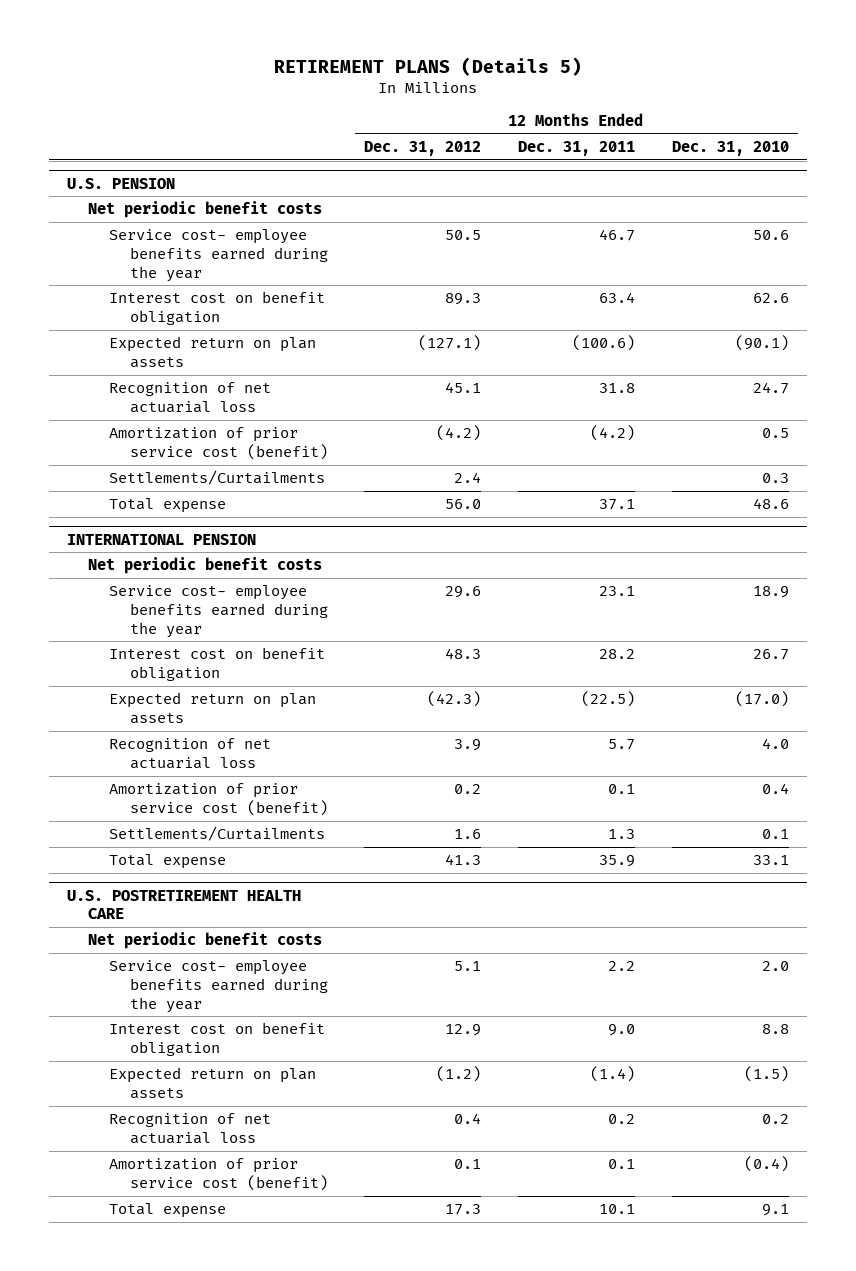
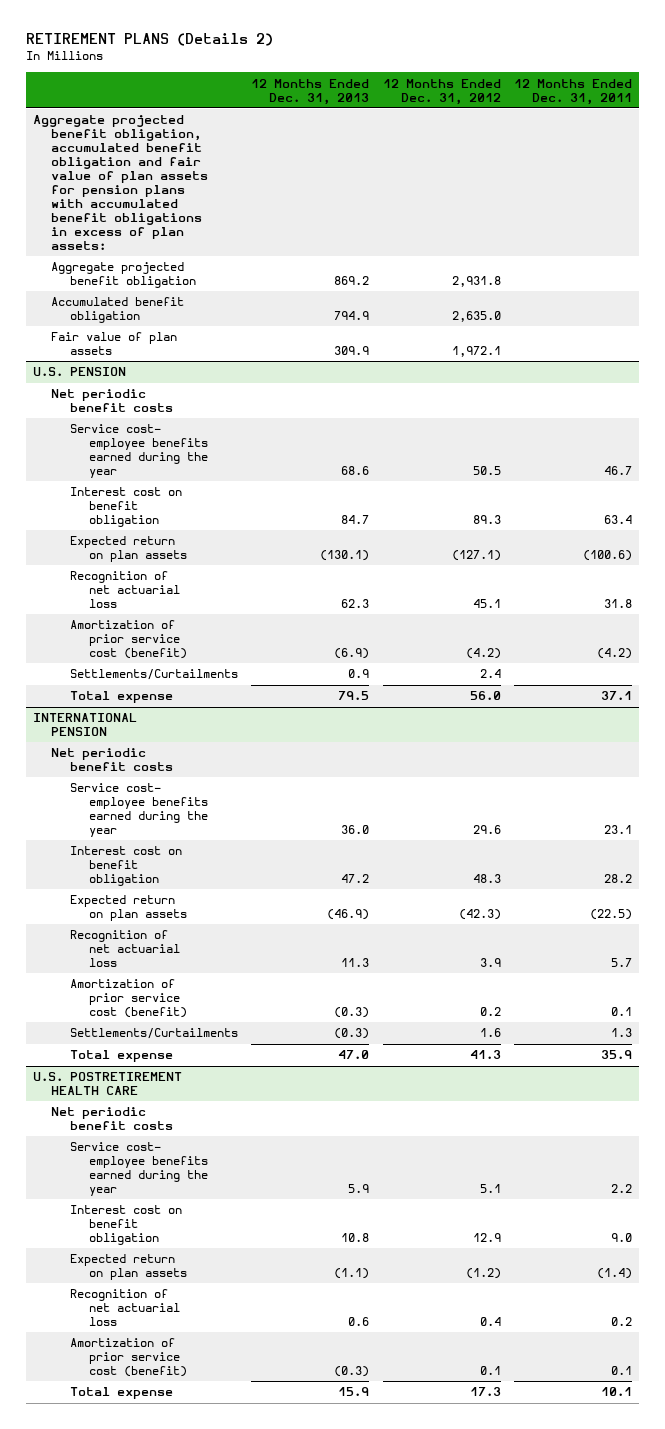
- RETIREMENT PLANS (Details 5)
+ RETIREMENT PLANS (Details 2)
- | 12 Months Ended Dec. 31, 2012 | 12 Months Ended Dec. 31, 2011 | 12 Months Ended Dec. 31, 2010
+ | 12 Months Ended Dec. 31, 2013 | 12 Months Ended Dec. 31, 2012 | 12 Months Ended Dec. 31, 2011
+ Aggregate projected benefit obligation, accumulated benefit obligation and fair value of plan assets for pension plans with accumulated benefit obligations in excess of plan assets:
+ Aggregate projected benefit obligation | 869.2 | 2,931.8 |
+ Accumulated benefit obligation | 794.9 | 2,635.0 |
+ Fair value of plan assets | 309.9 | 1,972.1 |

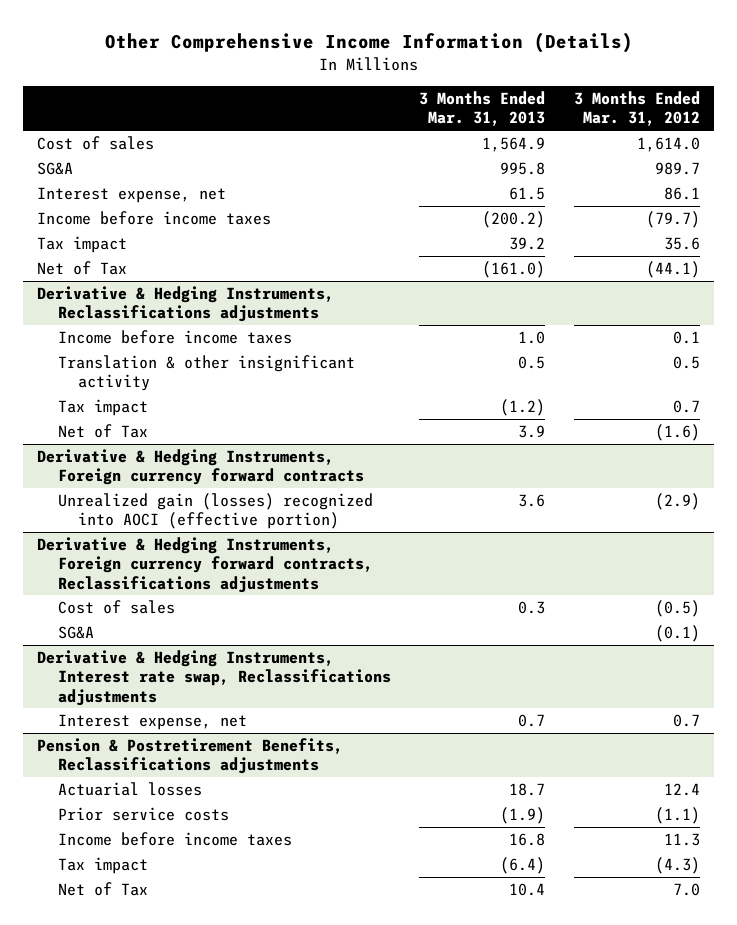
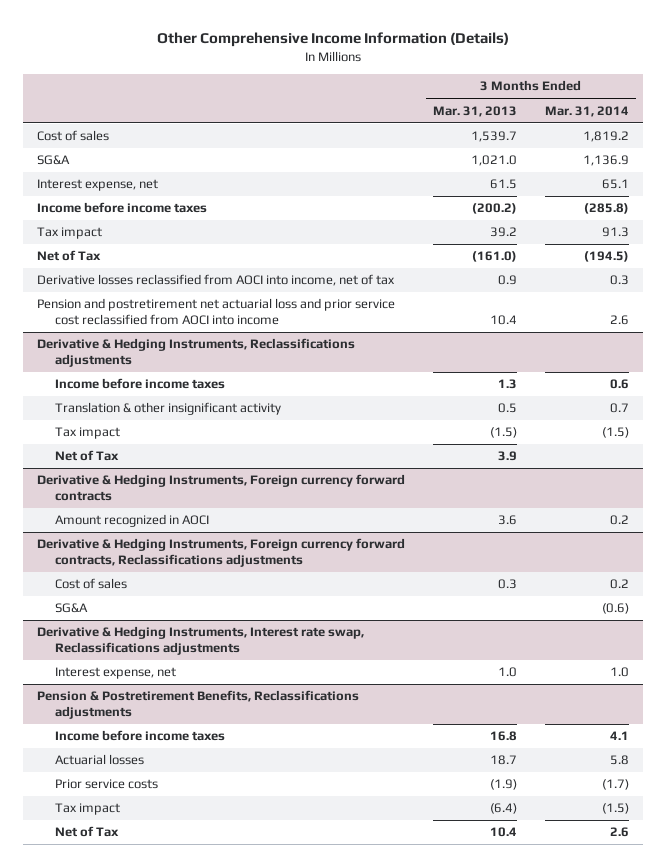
- | 3 Months Ended Mar. 31, 2013 | 3 Months Ended Mar. 31, 2012
+ | 3 Months Ended Mar. 31, 2013 | 3 Months Ended Mar. 31, 2014
- Cost of sales | 1,564.9 | 1,614.0
- SG&A | 995.8 | 989.7
+ Cost of sales | 1,539.7 | 1,819.2
+ SG&A | 1,021.0 | 1,136.9
+ Derivative losses reclassified from AOCI into income, net of tax | 0.9 | 0.3
+ Pension and postretirement net actuarial loss and prior service cost reclassified from AOCI into income | 10.4 | 2.6
@ Derivative & Hedging Instruments, Reclassifications adjustments
- Income before income taxes | 1.0 | 0.1
+ Income before income taxes | 1.3 | 0.6
- Tax impact | (1.2) | 0.7
+ Tax impact | (1.5) | (1.5)
@ Derivative & Hedging Instruments, Foreign currency forward contracts
- Unrealized gain (losses) recognized into AOCI (effective portion) | 3.6 | (2.9)
+ Amount recognized in AOCI | 3.6 | 0.2
@ Derivative & Hedging Instruments, Interest rate swap, Reclassifications adjustments
- Interest expense, net | 0.7 | 0.7
+ Interest expense, net | 1.0 | 1.0
@ Pension & Postretirement Benefits, Reclassifications adjustments
moved up: Income before income taxes | 16.8 | 4.1

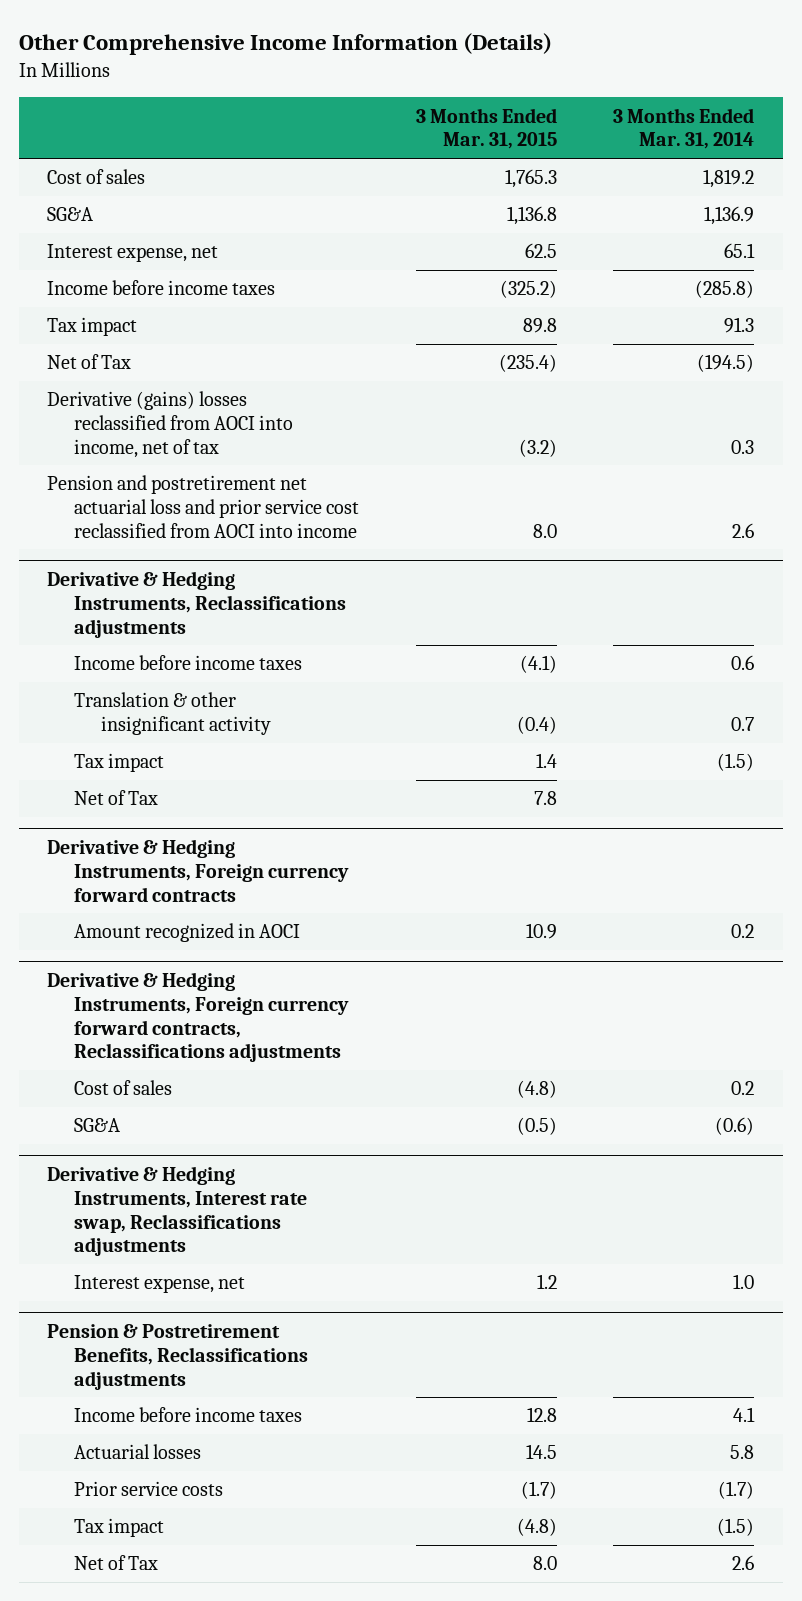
- | 3 Months Ended Mar. 31, 2013 | 3 Months Ended Mar. 31, 2014
+ | 3 Months Ended Mar. 31, 2015 | 3 Months Ended Mar. 31, 2014
- Derivative losses reclassified from AOCI into income, net of tax | 0.9 | 0.3
+ Derivative (gains) losses reclassified from AOCI into income, net of tax | (3.2) | 0.3

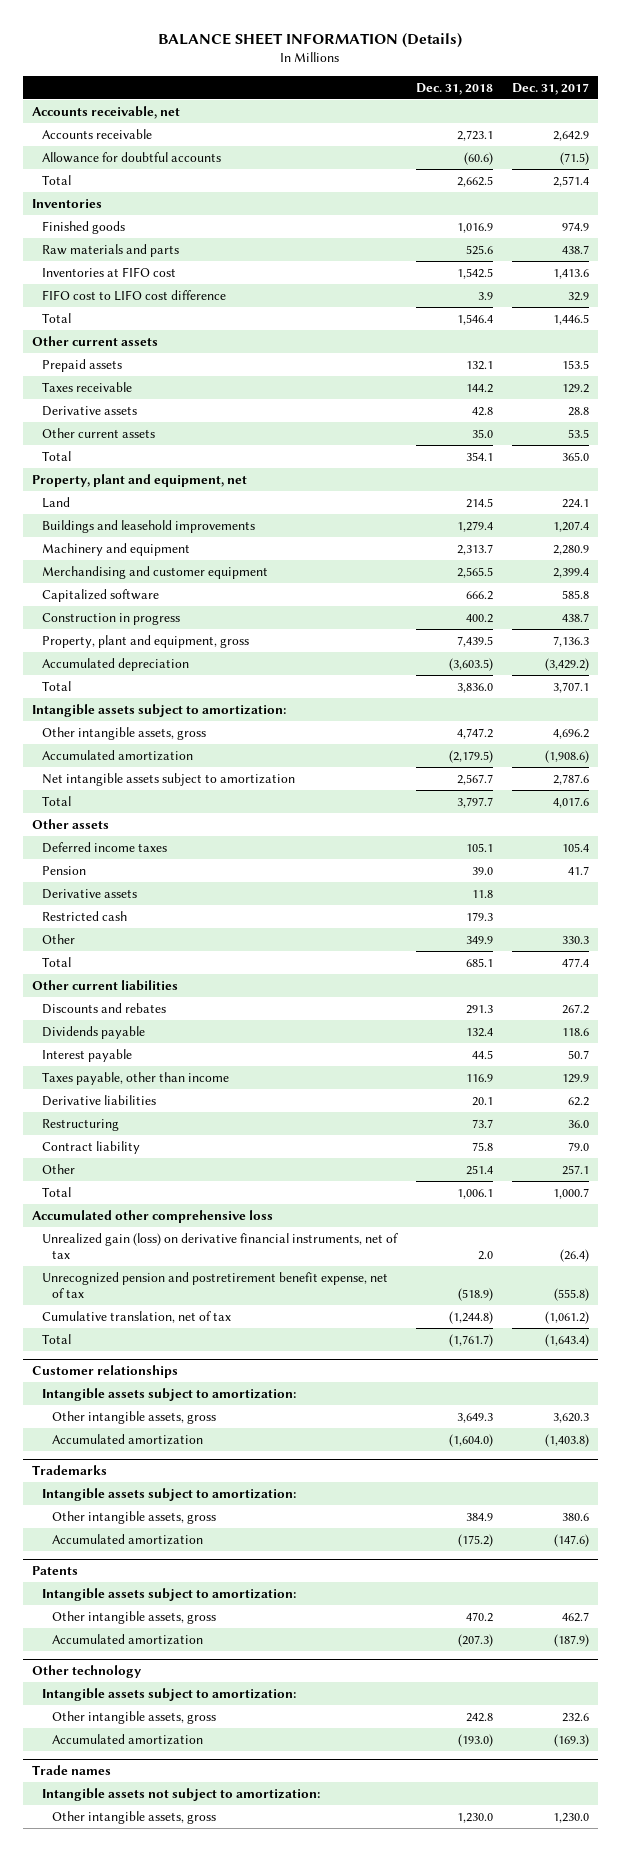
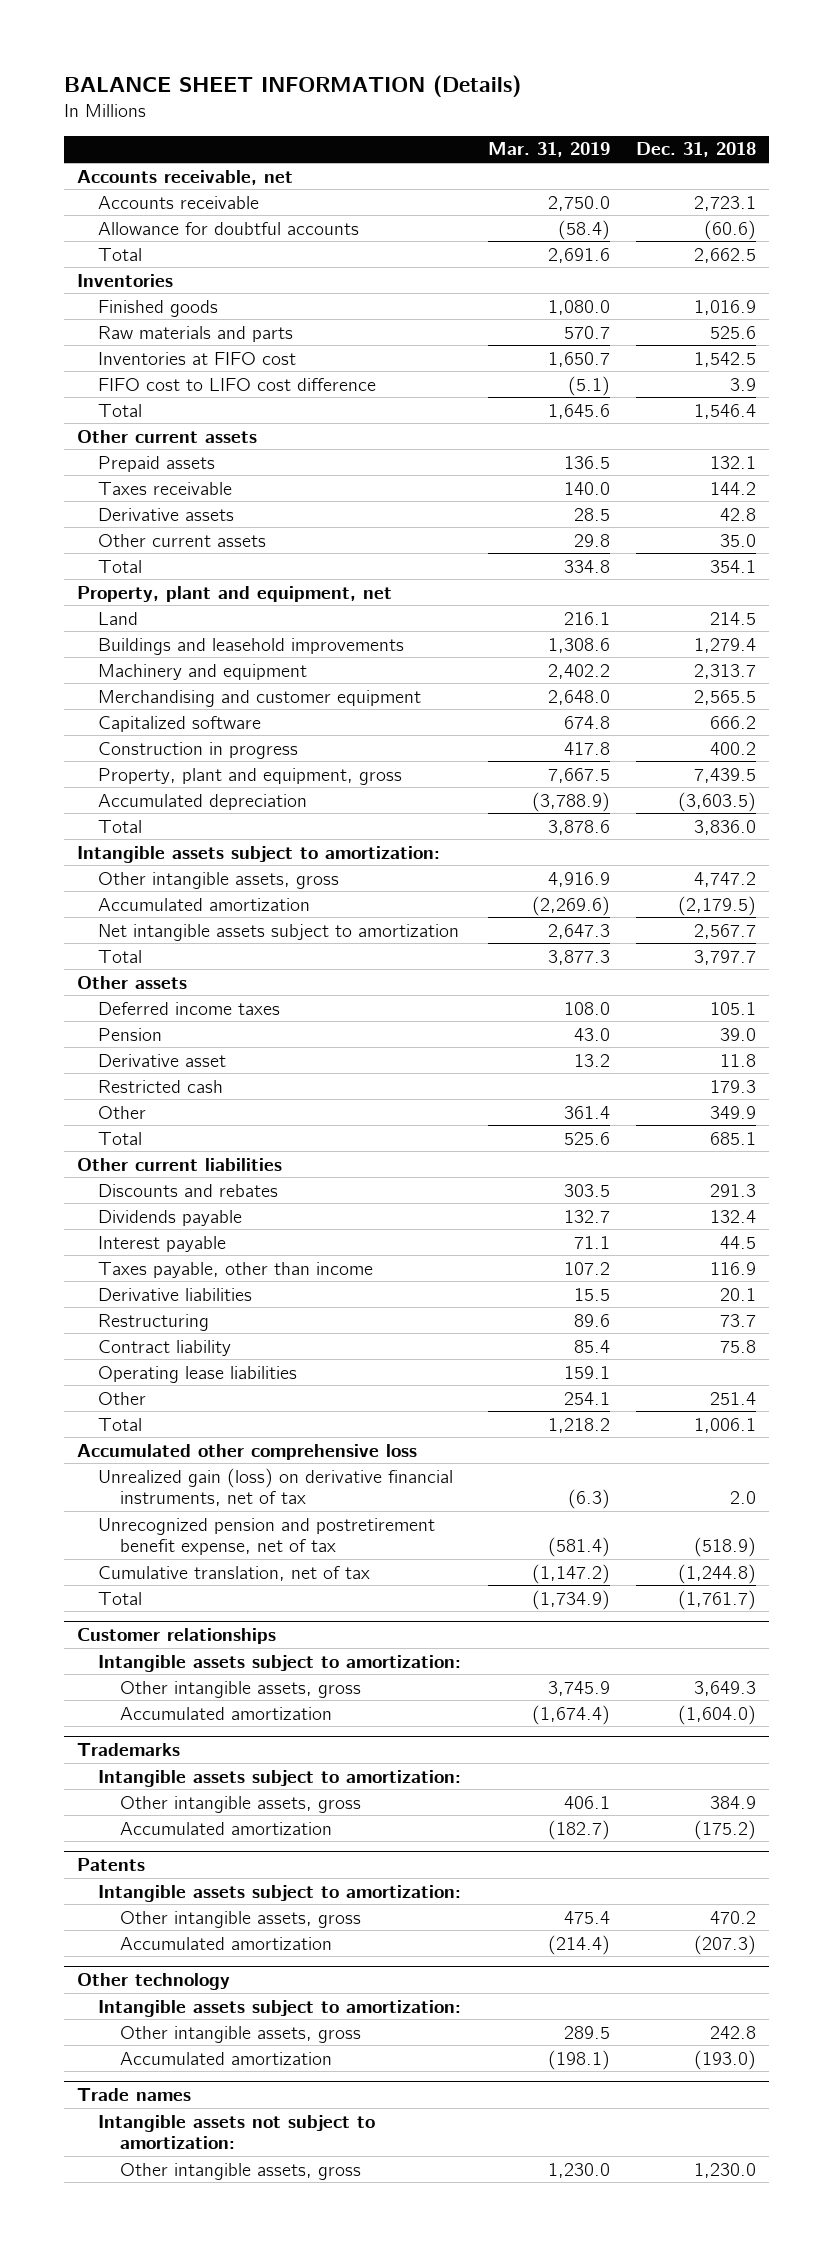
- | Dec. 31, 2018 | Dec. 31, 2017
+ | Mar. 31, 2019 | Dec. 31, 2018
- Derivative assets | 11.8 |
+ Derivative asset | 13.2 | 11.8
+ Operating lease liabilities | 159.1 |

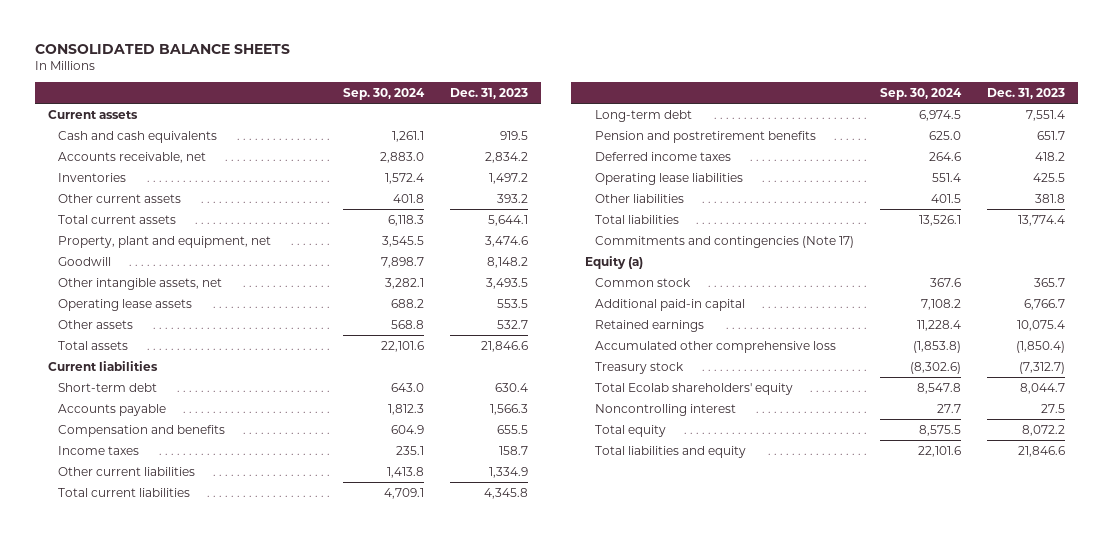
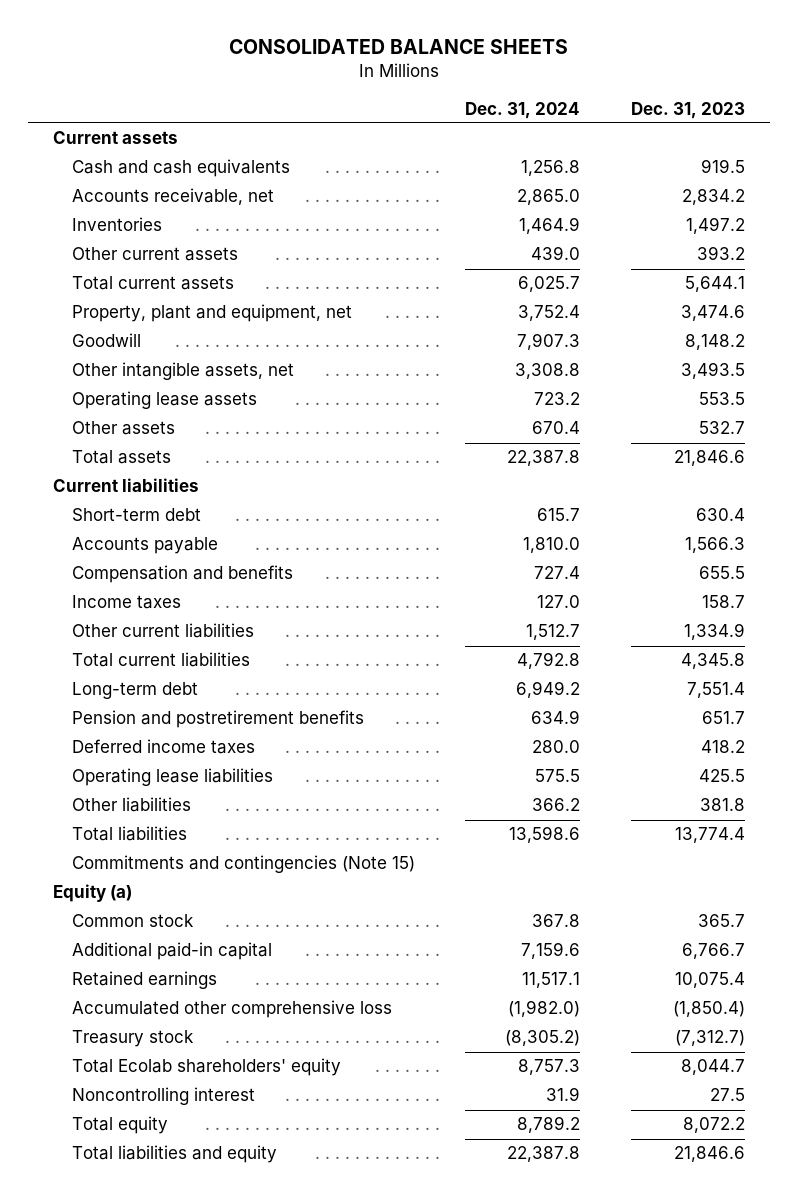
- | Sep. 30, 2024 | Dec. 31, 2023
+ | Dec. 31, 2024 | Dec. 31, 2023
- Commitments and contingencies (Note 17)
+ Commitments and contingencies (Note 15)

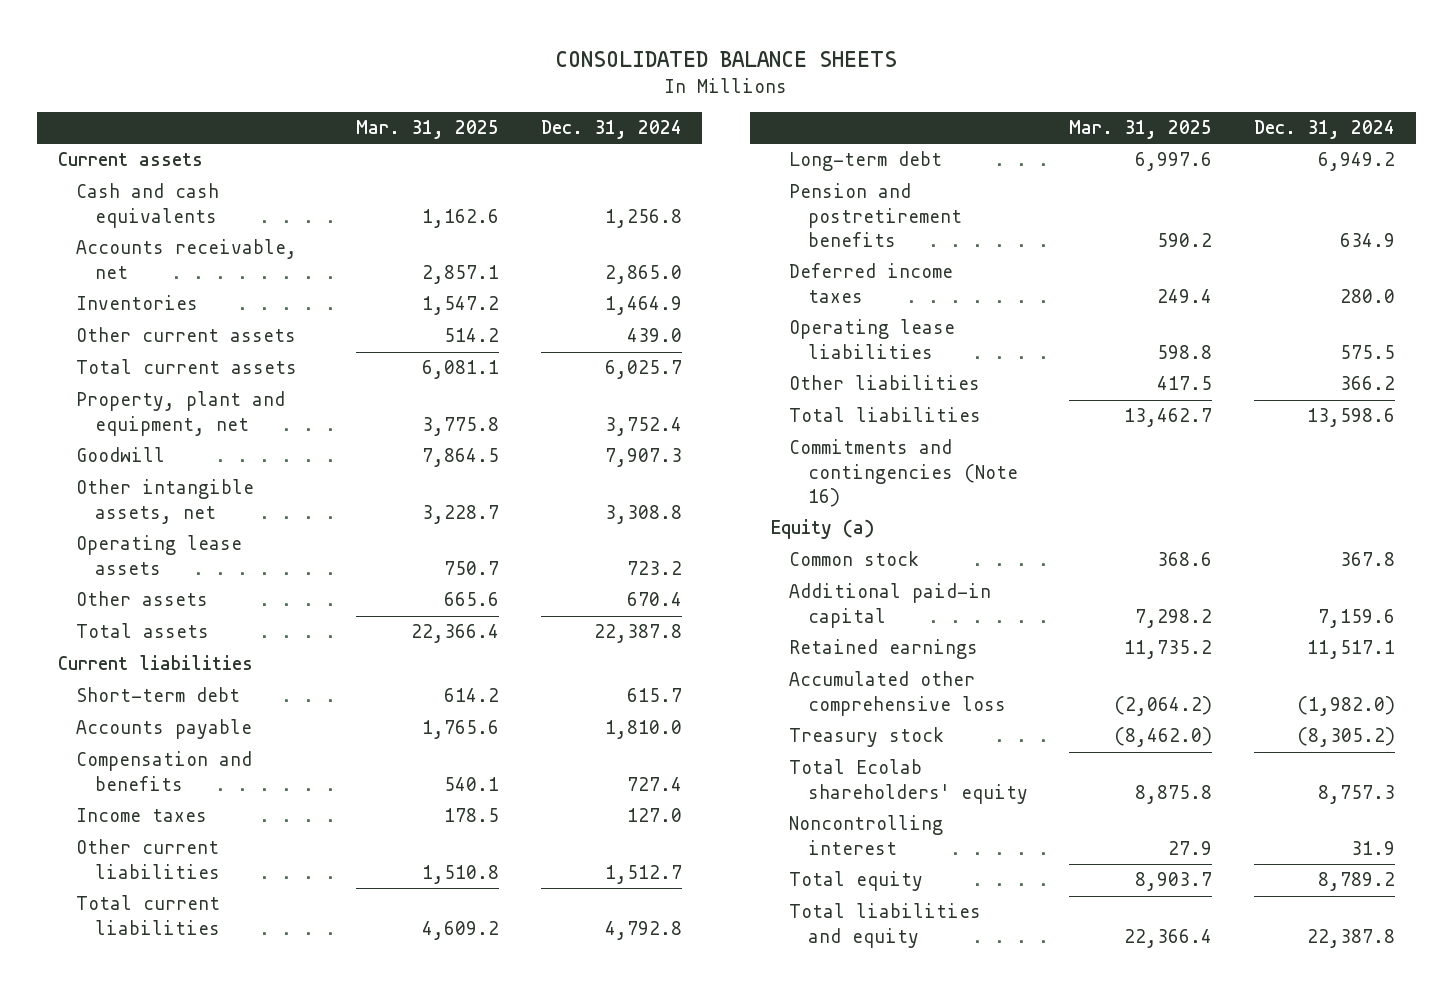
- | Dec. 31, 2024 | Dec. 31, 2023
+ | Mar. 31, 2025 | Dec. 31, 2024
- Commitments and contingencies (Note 15)
+ Commitments and contingencies (Note 16)

